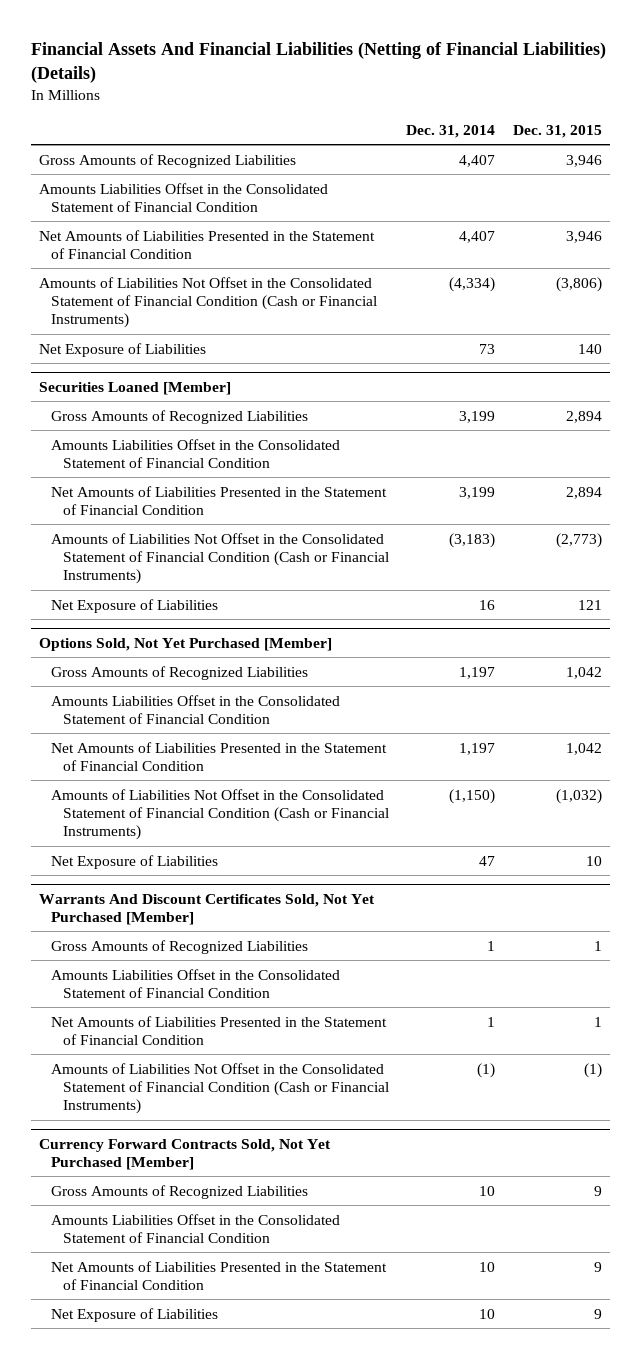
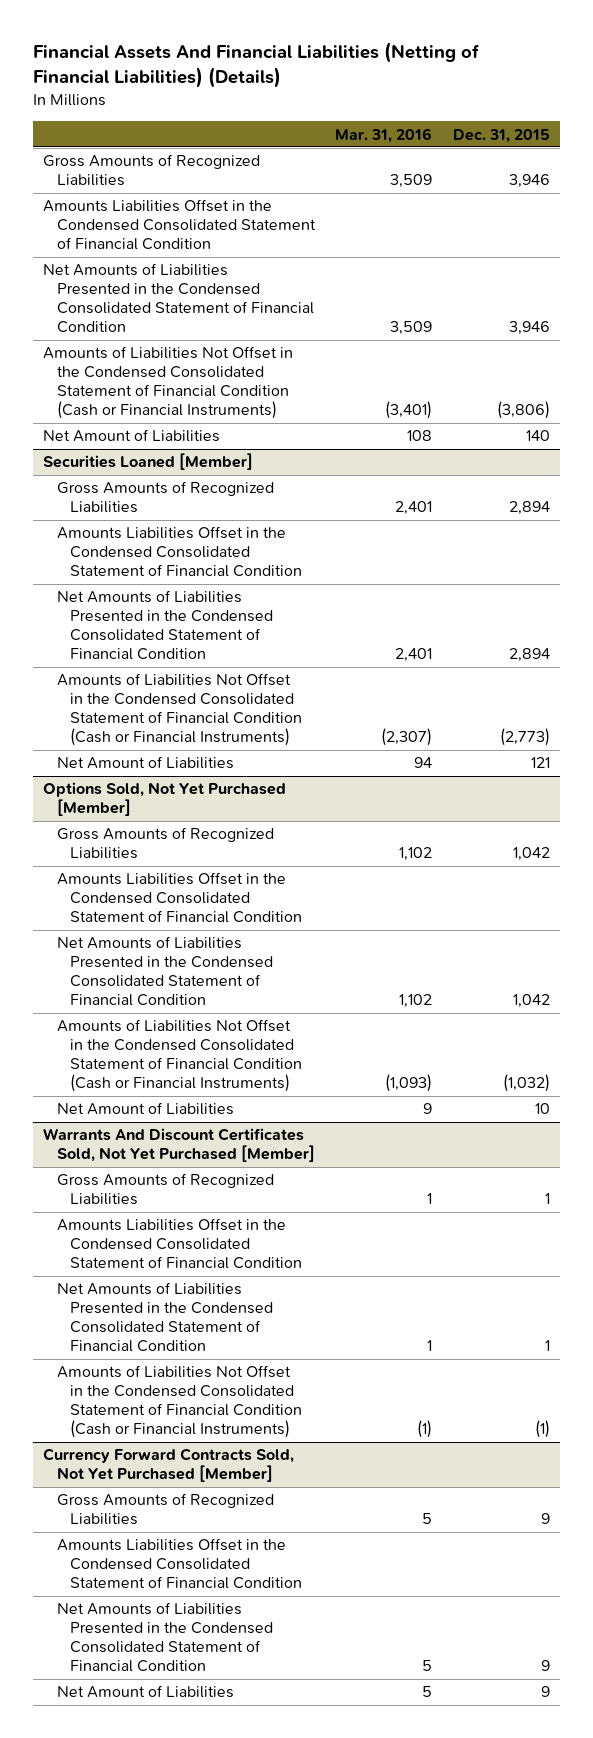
- | Dec. 31, 2014 | Dec. 31, 2015
+ | Mar. 31, 2016 | Dec. 31, 2015
- Amounts Liabilities Offset in the Consolidated Statement of Financial Condition
- Net Amounts of Liabilities Presented in the Statement of Financial Condition | 4,407 | 3,946
- Amounts of Liabilities Not Offset in the Consolidated Statement of Financial Condition (Cash or Financial Instruments) | (4,334) | (3,806)
- Net Exposure of Liabilities | 73 | 140
+ Amounts Liabilities Offset in the Condensed Consolidated Statement of Financial Condition
+ Net Amounts of Liabilities Presented in the Condensed Consolidated Statement of Financial Condition | 3,509 | 3,946
+ Amounts of Liabilities Not Offset in the Condensed Consolidated Statement of Financial Condition (Cash or Financial Instruments) | (3,401) | (3,806)
+ Net Amount of Liabilities | 108 | 140
@ Securities Loaned [Member]
- Amounts Liabilities Offset in the Consolidated Statement of Financial Condition
- Net Amounts of Liabilities Presented in the Statement of Financial Condition | 3,199 | 2,894
- Amounts of Liabilities Not Offset in the Consolidated Statement of Financial Condition (Cash or Financial Instruments) | (3,183) | (2,773)
- Net Exposure of Liabilities | 16 | 121
+ Amounts Liabilities Offset in the Condensed Consolidated Statement of Financial Condition
+ Net Amounts of Liabilities Presented in the Condensed Consolidated Statement of Financial Condition | 2,401 | 2,894
+ Amounts of Liabilities Not Offset in the Condensed Consolidated Statement of Financial Condition (Cash or Financial Instruments) | (2,307) | (2,773)
+ Net Amount of Liabilities | 94 | 121
@ Options Sold, Not Yet Purchased [Member]
- Amounts Liabilities Offset in the Consolidated Statement of Financial Condition
- Net Amounts of Liabilities Presented in the Statement of Financial Condition | 1,197 | 1,042
- Amounts of Liabilities Not Offset in the Consolidated Statement of Financial Condition (Cash or Financial Instruments) | (1,150) | (1,032)
- Net Exposure of Liabilities | 47 | 10
+ Amounts Liabilities Offset in the Condensed Consolidated Statement of Financial Condition
+ Net Amounts of Liabilities Presented in the Condensed Consolidated Statement of Financial Condition | 1,102 | 1,042
+ Amounts of Liabilities Not Offset in the Condensed Consolidated Statement of Financial Condition (Cash or Financial Instruments) | (1,093) | (1,032)
+ Net Amount of Liabilities | 9 | 10
@ Warrants And Discount Certificates Sold, Not Yet Purchased [Member]
- Amounts Liabilities Offset in the Consolidated Statement of Financial Condition
- Net Amounts of Liabilities Presented in the Statement of Financial Condition | 1 | 1
- Amounts of Liabilities Not Offset in the Consolidated Statement of Financial Condition (Cash or Financial Instruments) | (1) | (1)
+ Amounts Liabilities Offset in the Condensed Consolidated Statement of Financial Condition
+ Net Amounts of Liabilities Presented in the Condensed Consolidated Statement of Financial Condition | 1 | 1
+ Amounts of Liabilities Not Offset in the Condensed Consolidated Statement of Financial Condition (Cash or Financial Instruments) | (1) | (1)
@ Currency Forward Contracts Sold, Not Yet Purchased [Member]
- Amounts Liabilities Offset in the Consolidated Statement of Financial Condition
- Net Amounts of Liabilities Presented in the Statement of Financial Condition | 10 | 9
- Net Exposure of Liabilities | 10 | 9
+ Amounts Liabilities Offset in the Condensed Consolidated Statement of Financial Condition
+ Net Amounts of Liabilities Presented in the Condensed Consolidated Statement of Financial Condition | 5 | 9
+ Net Amount of Liabilities | 5 | 9

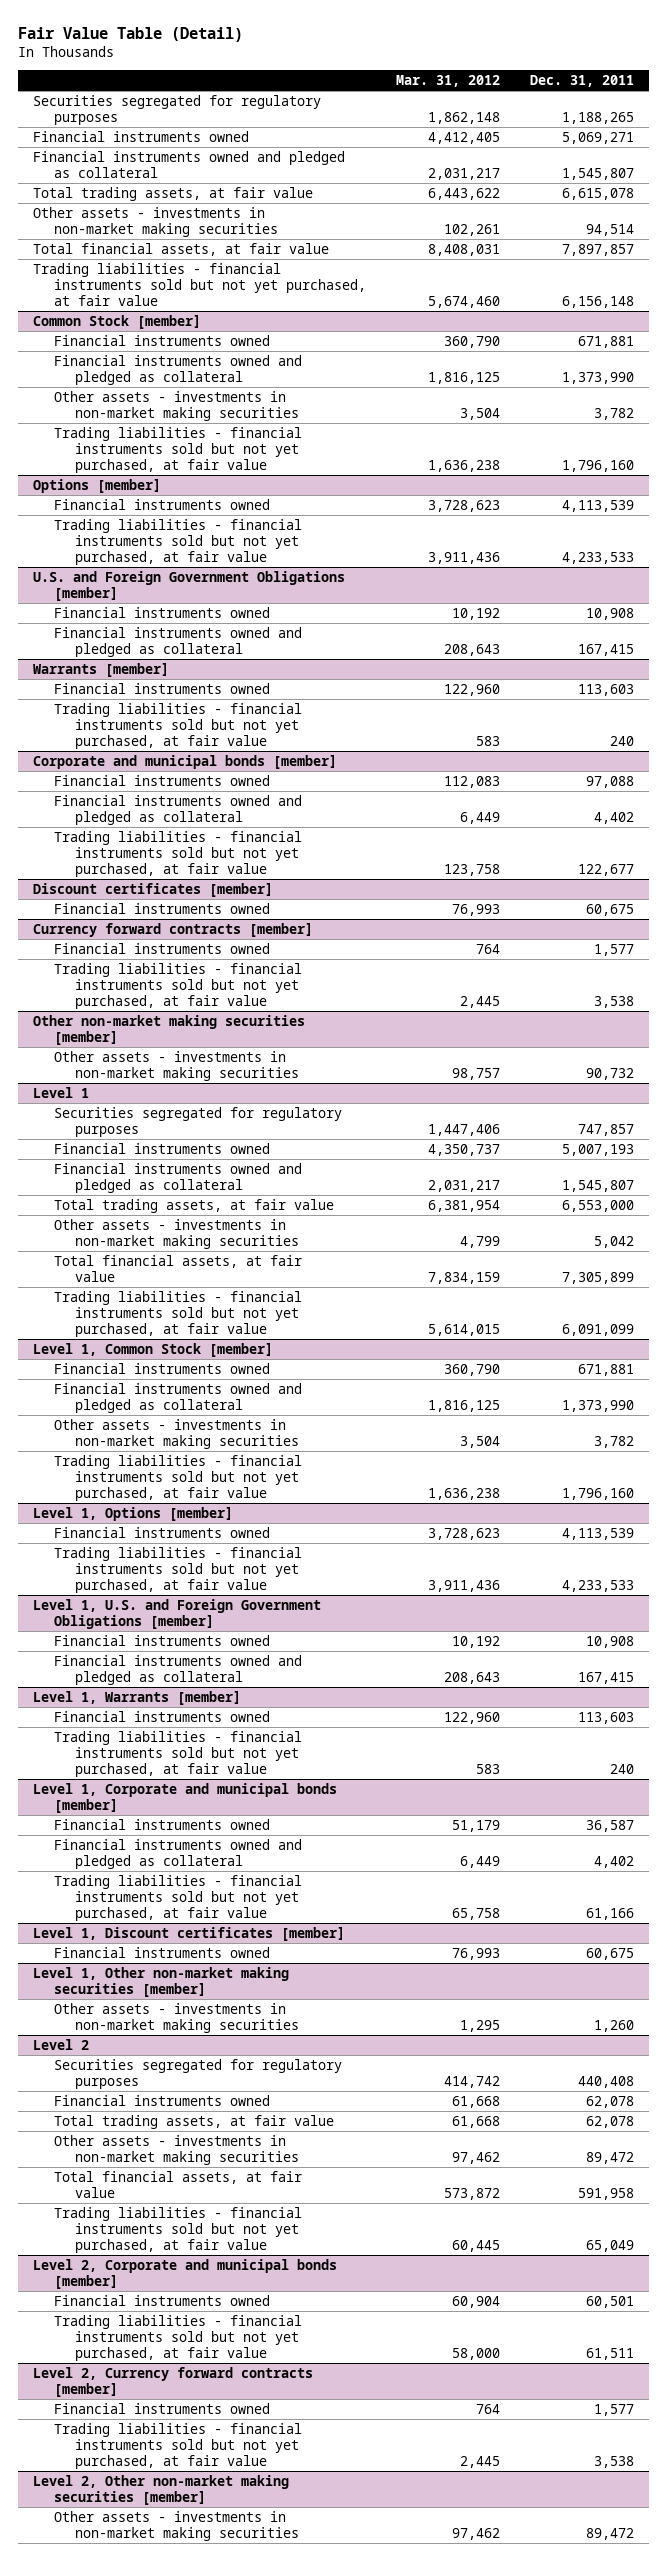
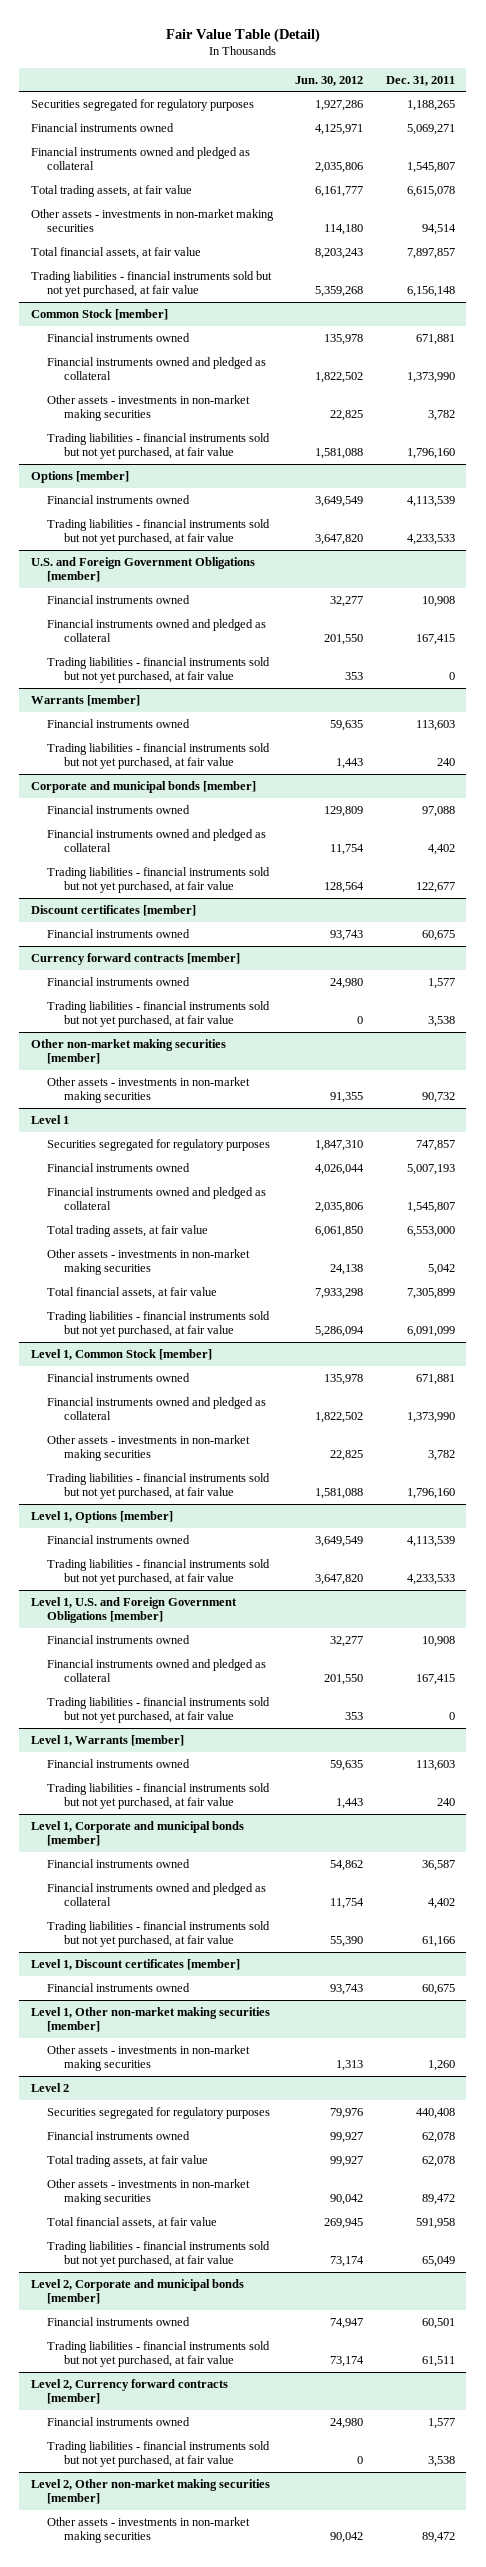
- | Mar. 31, 2012 | Dec. 31, 2011
+ | Jun. 30, 2012 | Dec. 31, 2011
@ U.S. and Foreign Government Obligations [member]
+ Trading liabilities - financial instruments sold but not yet purchased, at fair value | 353 | 0
@ Level 1, U.S. and Foreign Government Obligations [member]
+ Trading liabilities - financial instruments sold but not yet purchased, at fair value | 353 | 0

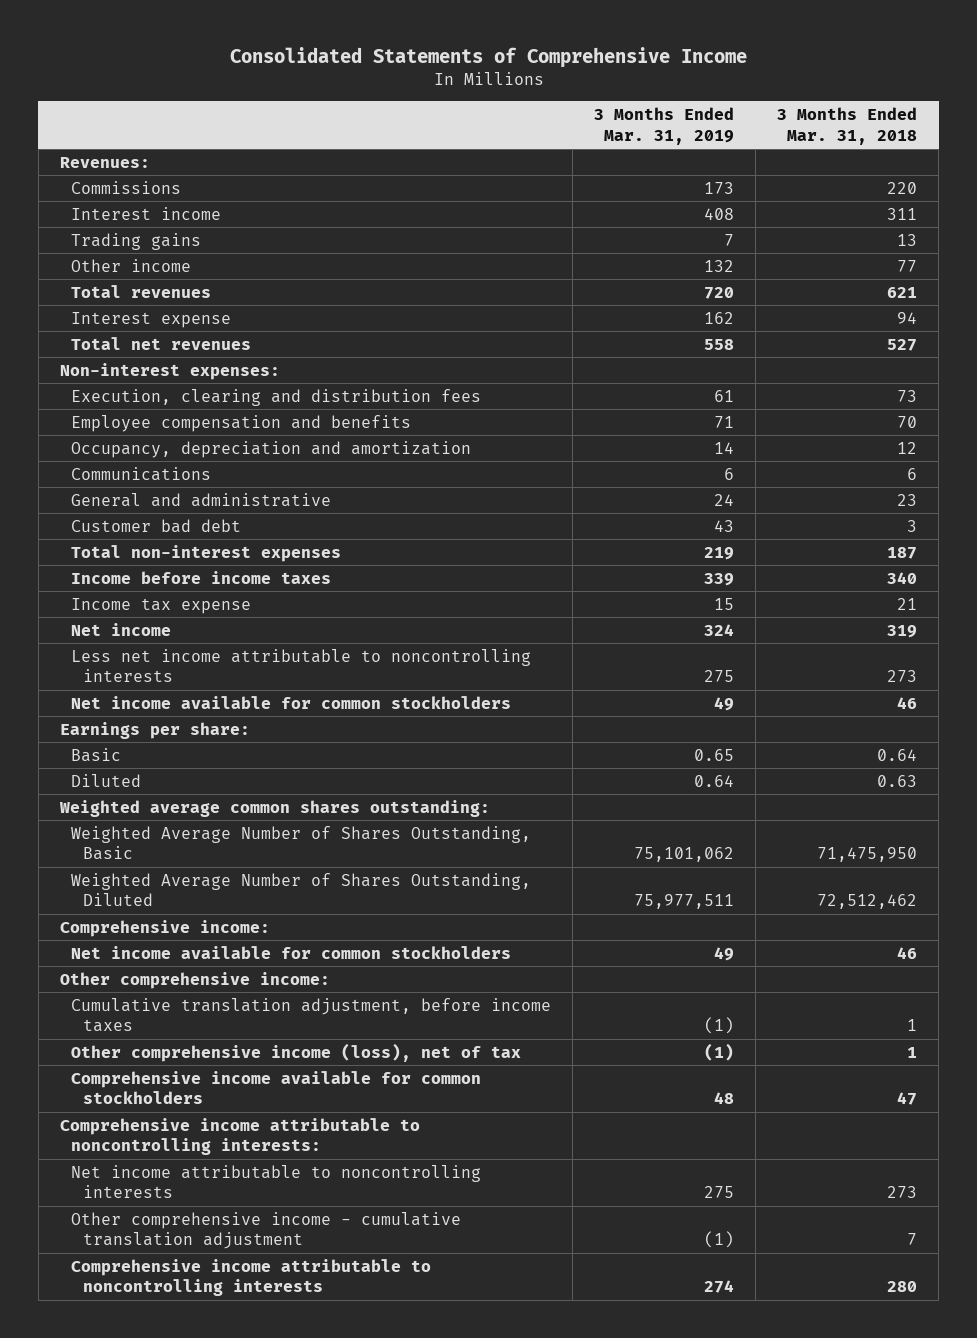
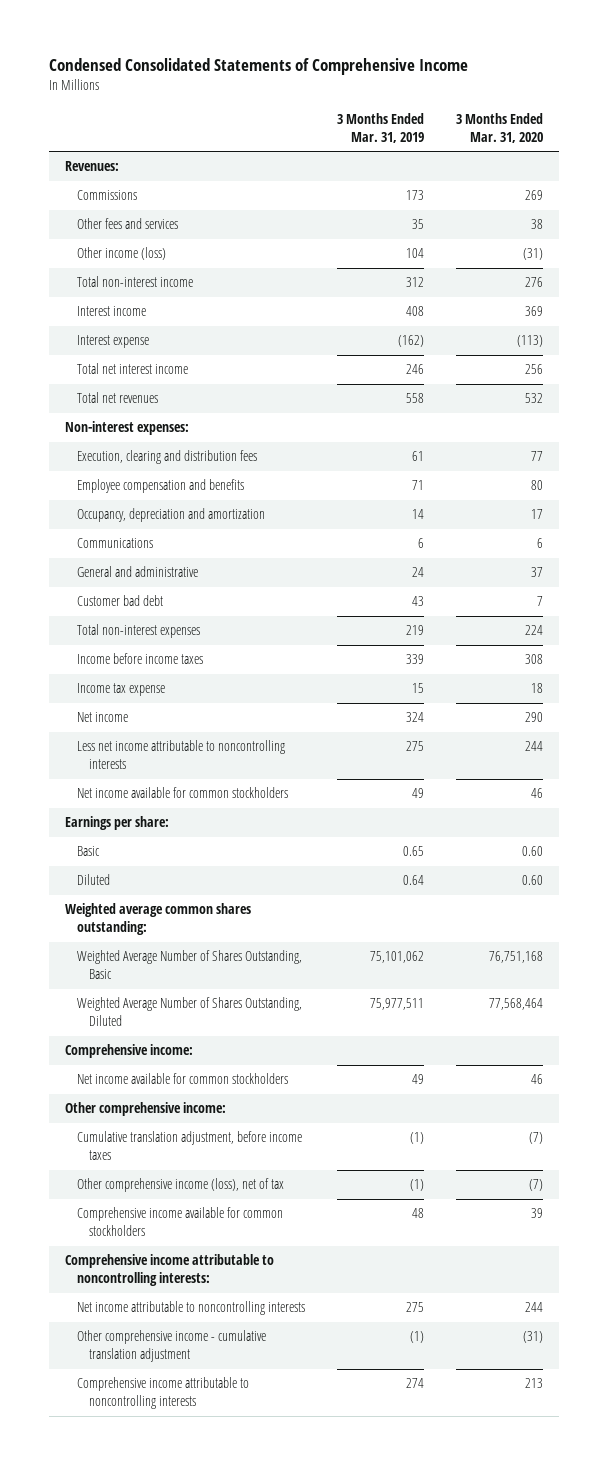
- Consolidated Statements of Comprehensive Income
+ Condensed Consolidated Statements of Comprehensive Income
- | 3 Months Ended Mar. 31, 2019 | 3 Months Ended Mar. 31, 2018
+ | 3 Months Ended Mar. 31, 2019 | 3 Months Ended Mar. 31, 2020
+ Other fees and services | 35 | 38
+ Other income (loss) | 104 | (31)
+ Total non-interest income | 312 | 276
- Trading gains | 7 | 13
- Other income | 132 | 77
- Total revenues | 720 | 621
- Interest expense | 162 | 94
+ Interest expense | (162) | (113)
+ Total net interest income | 246 | 256

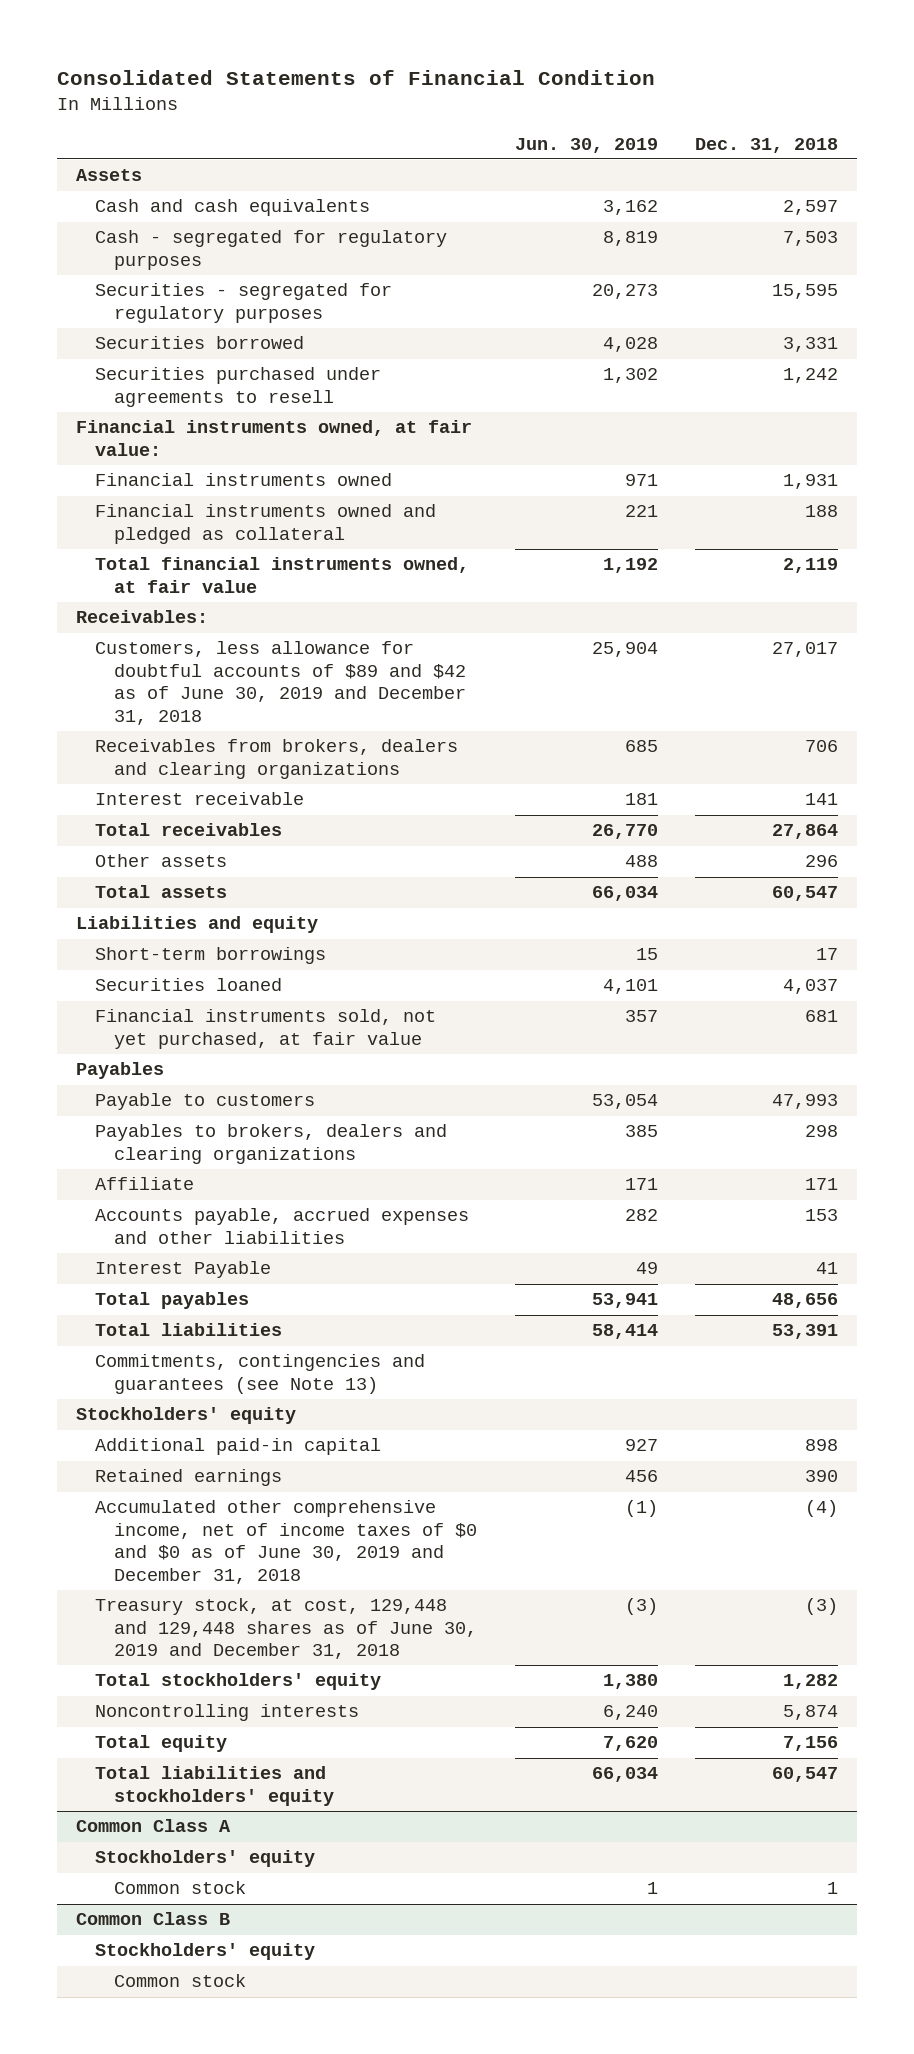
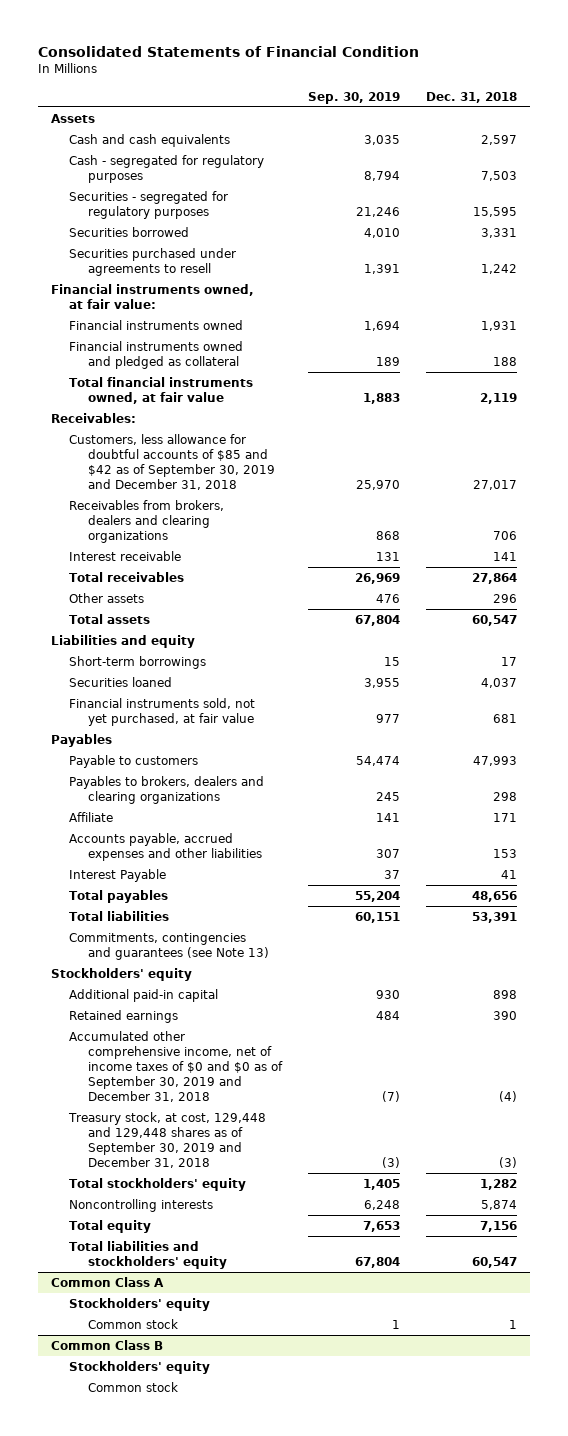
- | Jun. 30, 2019 | Dec. 31, 2018
+ | Sep. 30, 2019 | Dec. 31, 2018
- Customers, less allowance for doubtful accounts of $89 and $42 as of June 30, 2019 and December 31, 2018 | 25,904 | 27,017
+ Customers, less allowance for doubtful accounts of $85 and $42 as of September 30, 2019 and December 31, 2018 | 25,970 | 27,017
- Accumulated other comprehensive income, net of income taxes of $0 and $0 as of June 30, 2019 and December 31, 2018 | (1) | (4)
- Treasury stock, at cost, 129,448 and 129,448 shares as of June 30, 2019 and December 31, 2018 | (3) | (3)
+ Accumulated other comprehensive income, net of income taxes of $0 and $0 as of September 30, 2019 and December 31, 2018 | (7) | (4)
+ Treasury stock, at cost, 129,448 and 129,448 shares as of September 30, 2019 and December 31, 2018 | (3) | (3)

